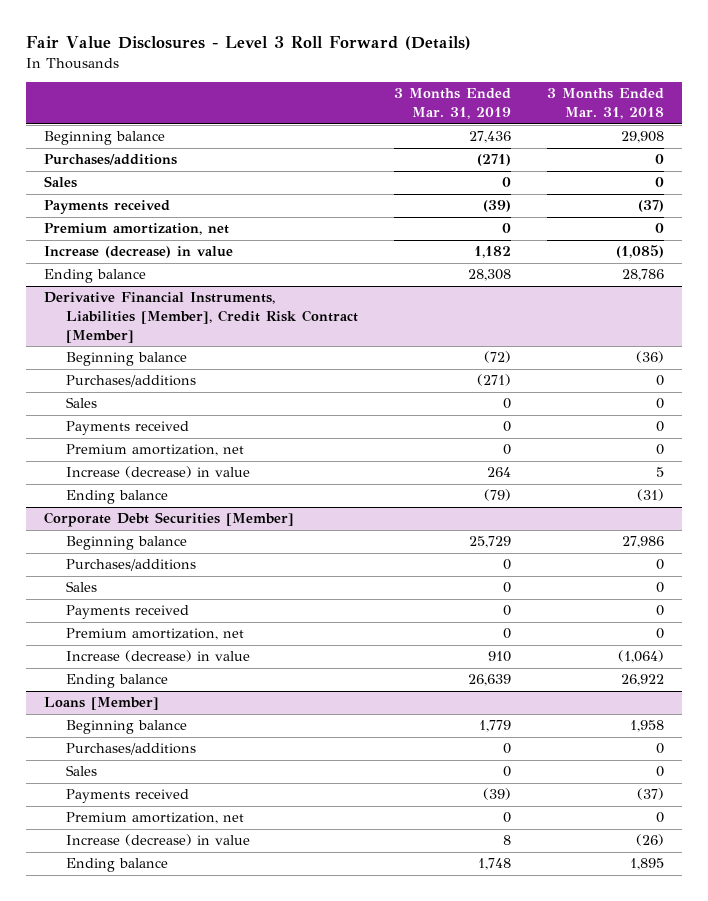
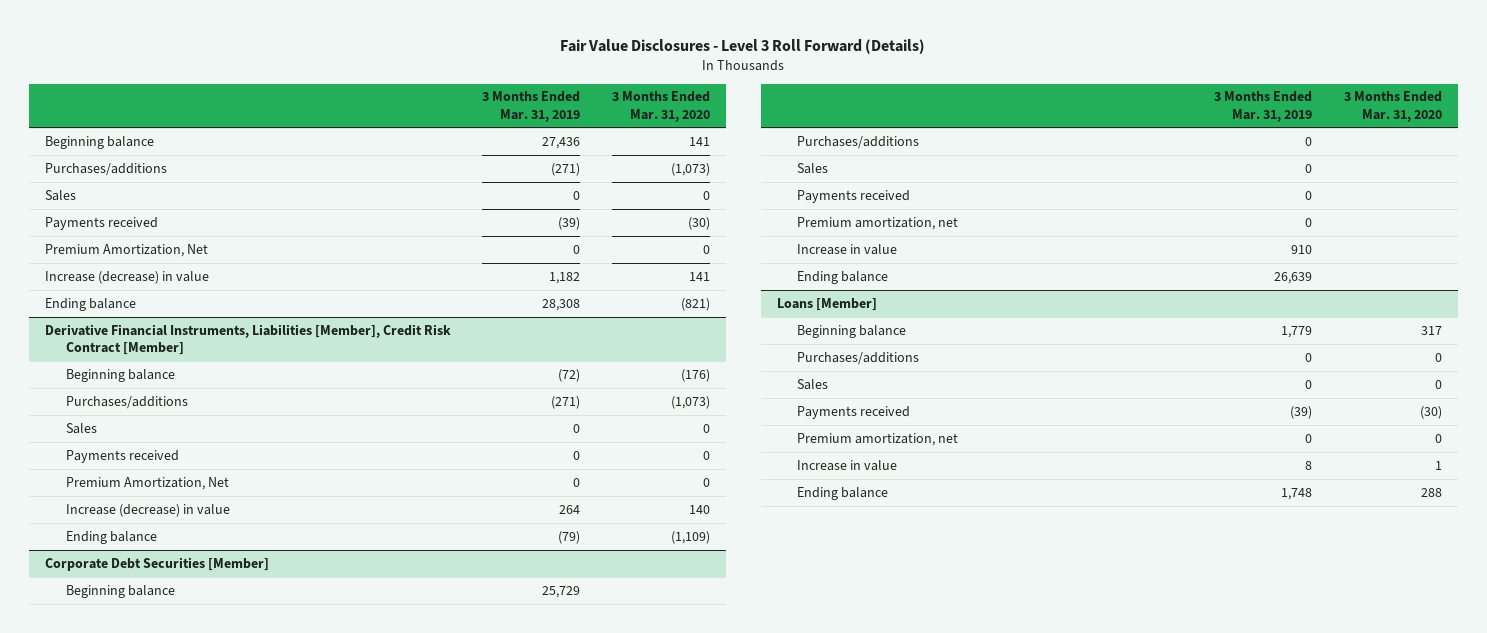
- | 3 Months Ended Mar. 31, 2019 | 3 Months Ended Mar. 31, 2018
+ | 3 Months Ended Mar. 31, 2019 | 3 Months Ended Mar. 31, 2020
- Premium amortization, net | 0 | 0
+ Premium Amortization, Net | 0 | 0
@ Derivative Financial Instruments, Liabilities [Member], Credit Risk Contract [Member]
- Premium amortization, net | 0 | 0
+ Premium Amortization, Net | 0 | 0
@ Corporate Debt Securities [Member]
- Increase (decrease) in value | 910 | (1,064)
+ Increase in value | 910 |
@ Loans [Member]
- Increase (decrease) in value | 8 | (26)
+ Increase in value | 8 | 1

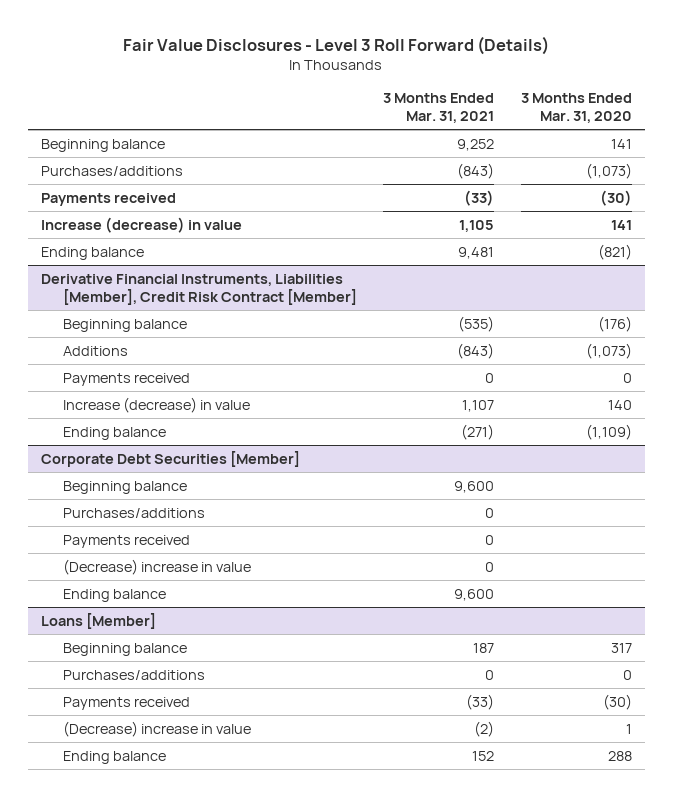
- | 3 Months Ended Mar. 31, 2019 | 3 Months Ended Mar. 31, 2020
+ | 3 Months Ended Mar. 31, 2021 | 3 Months Ended Mar. 31, 2020
- Sales | 0 | 0
- Premium Amortization, Net | 0 | 0
@ Derivative Financial Instruments, Liabilities [Member], Credit Risk Contract [Member]
- Purchases/additions | (271) | (1,073)
- Sales | 0 | 0
+ Additions | (843) | (1,073)
- Premium Amortization, Net | 0 | 0
@ Corporate Debt Securities [Member]
- Sales | 0 |
- Premium amortization, net | 0 |
- Increase in value | 910 |
+ (Decrease) increase in value | 0 |
@ Loans [Member]
- Sales | 0 | 0
- Premium amortization, net | 0 | 0
- Increase in value | 8 | 1
+ (Decrease) increase in value | (2) | 1

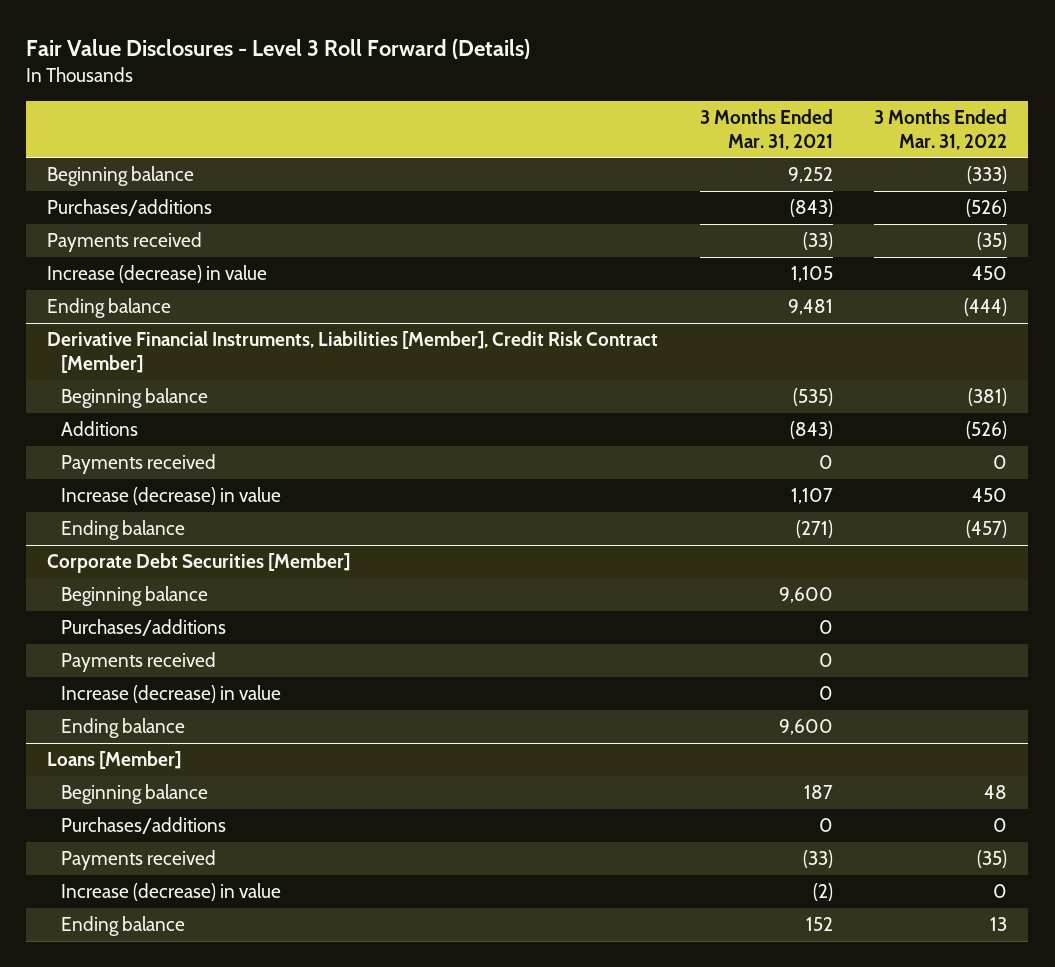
- | 3 Months Ended Mar. 31, 2021 | 3 Months Ended Mar. 31, 2020
+ | 3 Months Ended Mar. 31, 2021 | 3 Months Ended Mar. 31, 2022
@ Corporate Debt Securities [Member]
- (Decrease) increase in value | 0 |
+ Increase (decrease) in value | 0 |
@ Loans [Member]
- (Decrease) increase in value | (2) | 1
+ Increase (decrease) in value | (2) | 0

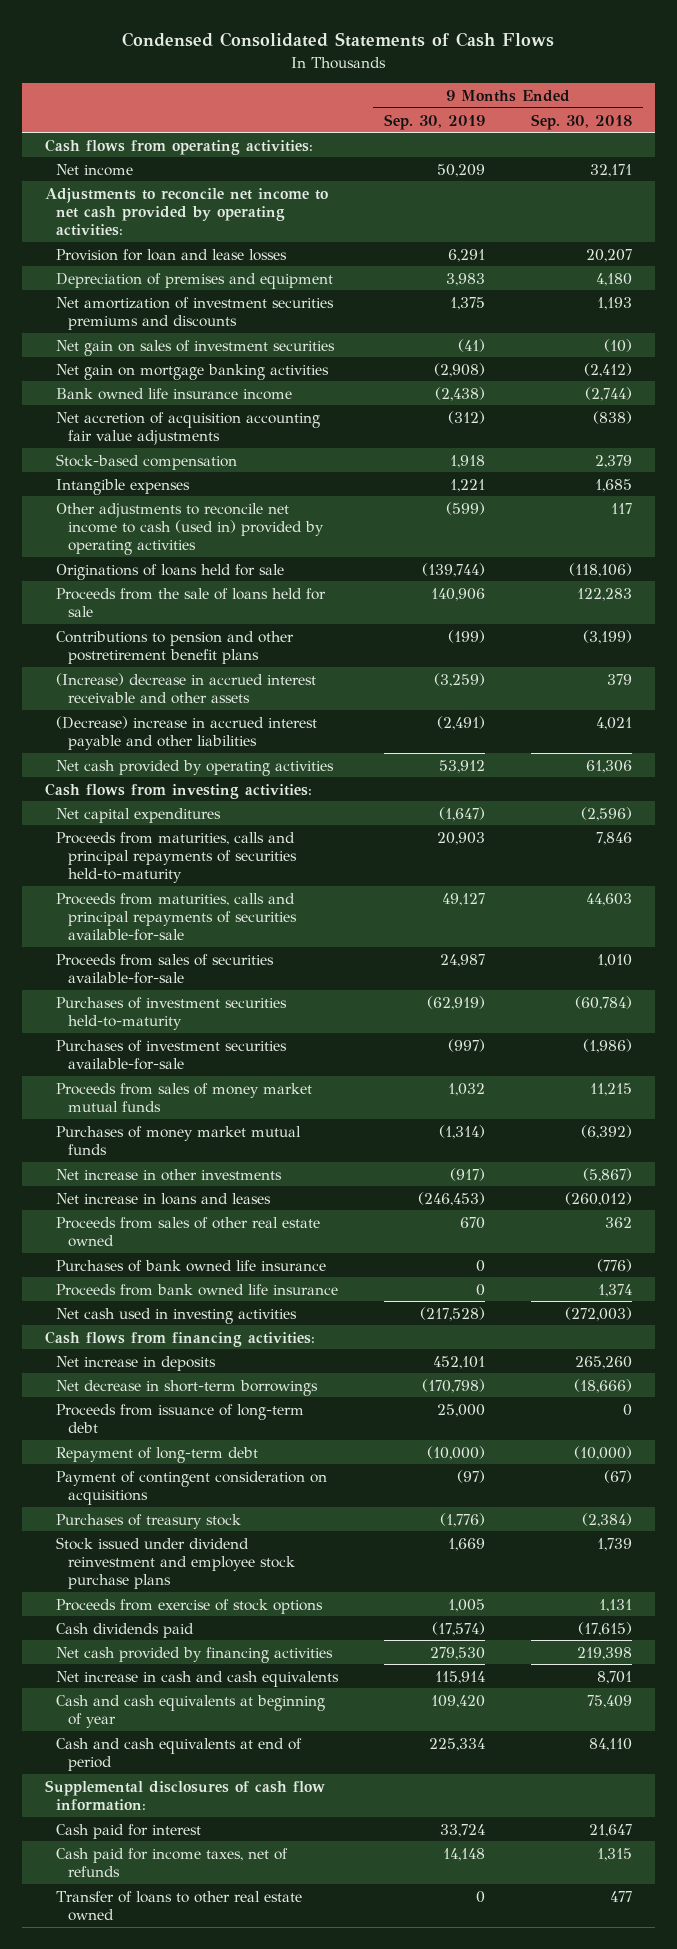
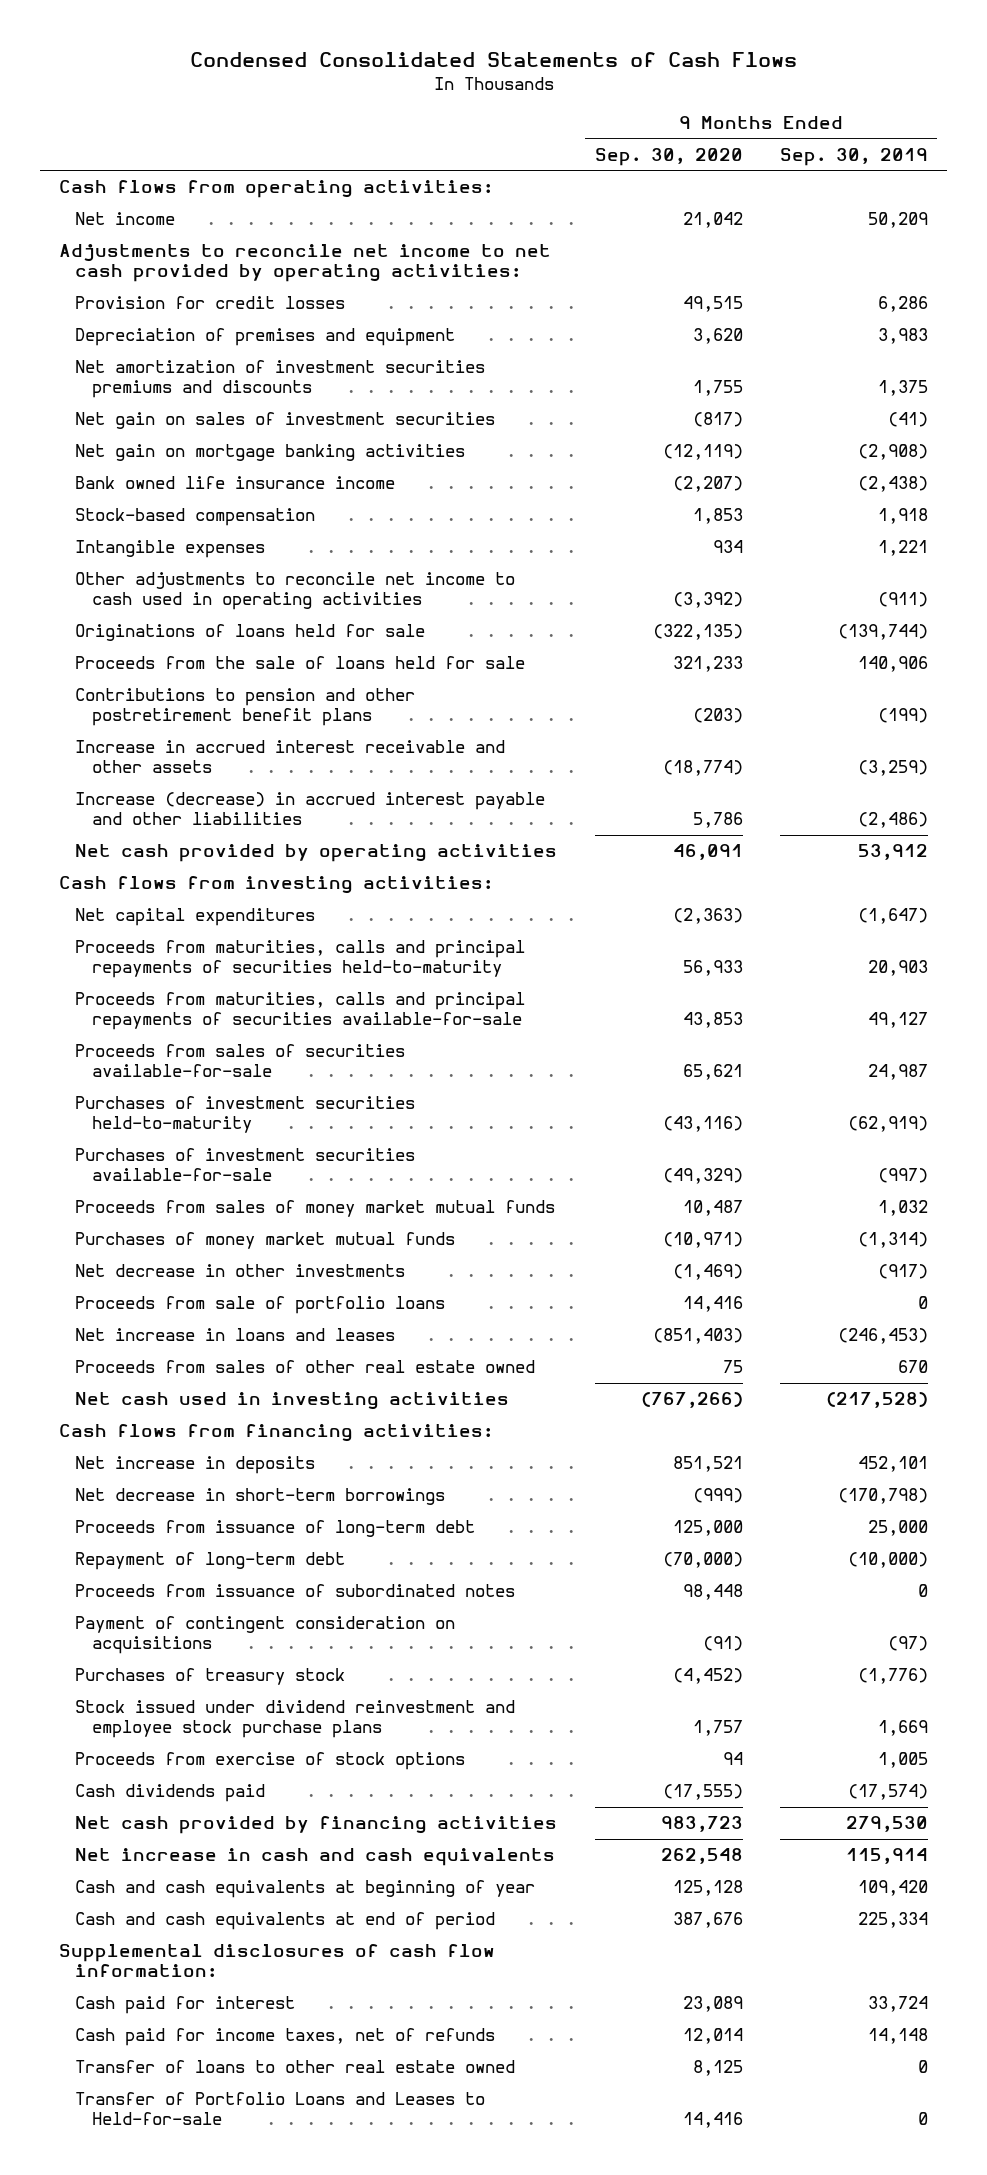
- | 9 Months Ended Sep. 30, 2019 | 9 Months Ended Sep. 30, 2018
+ | 9 Months Ended Sep. 30, 2020 | 9 Months Ended Sep. 30, 2019
- Provision for loan and lease losses | 6,291 | 20,207
+ Provision for credit losses | 49,515 | 6,286
- Net accretion of acquisition accounting fair value adjustments | (312) | (838)
- Other adjustments to reconcile net income to cash (used in) provided by operating activities | (599) | 117
+ Other adjustments to reconcile net income to cash used in operating activities | (3,392) | (911)
- (Increase) decrease in accrued interest receivable and other assets | (3,259) | 379
- (Decrease) increase in accrued interest payable and other liabilities | (2,491) | 4,021
+ Increase in accrued interest receivable and other assets | (18,774) | (3,259)
+ Increase (decrease) in accrued interest payable and other liabilities | 5,786 | (2,486)
- Net increase in other investments | (917) | (5,867)
+ Net decrease in other investments | (1,469) | (917)
+ Proceeds from sale of portfolio loans | 14,416 | 0
- Purchases of bank owned life insurance | 0 | (776)
- Proceeds from bank owned life insurance | 0 | 1,374
+ Proceeds from issuance of subordinated notes | 98,448 | 0
+ Transfer of Portfolio Loans and Leases to Held-for-sale | 14,416 | 0

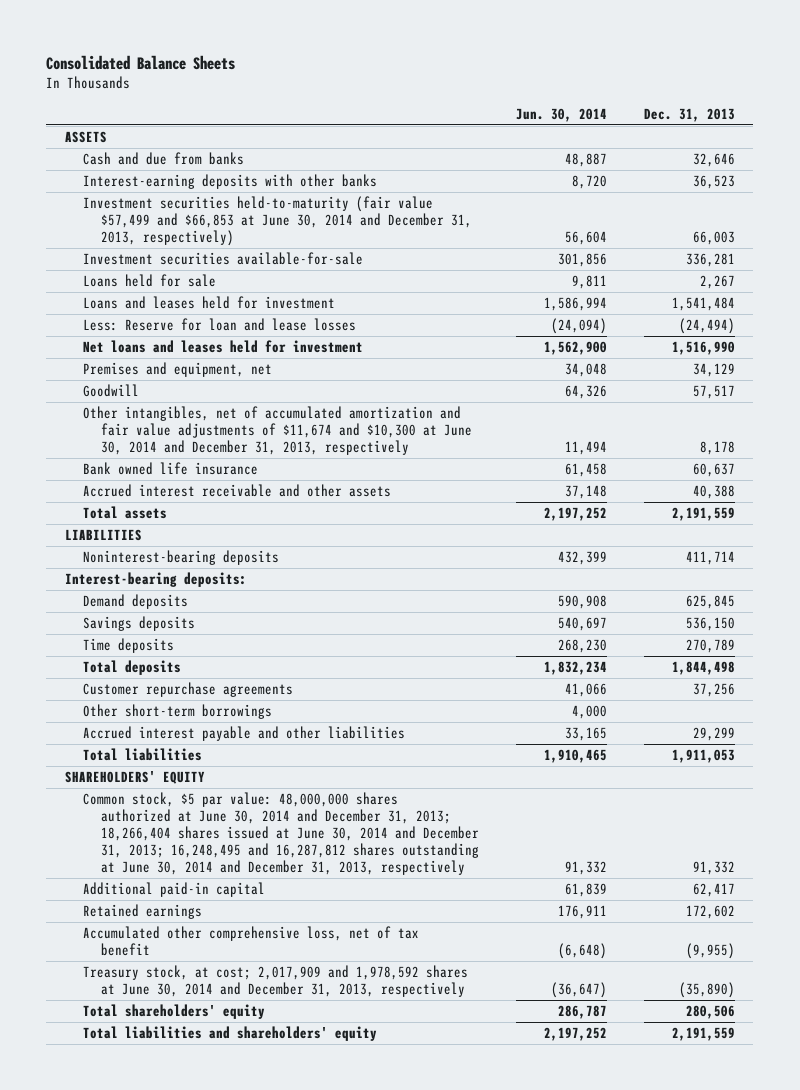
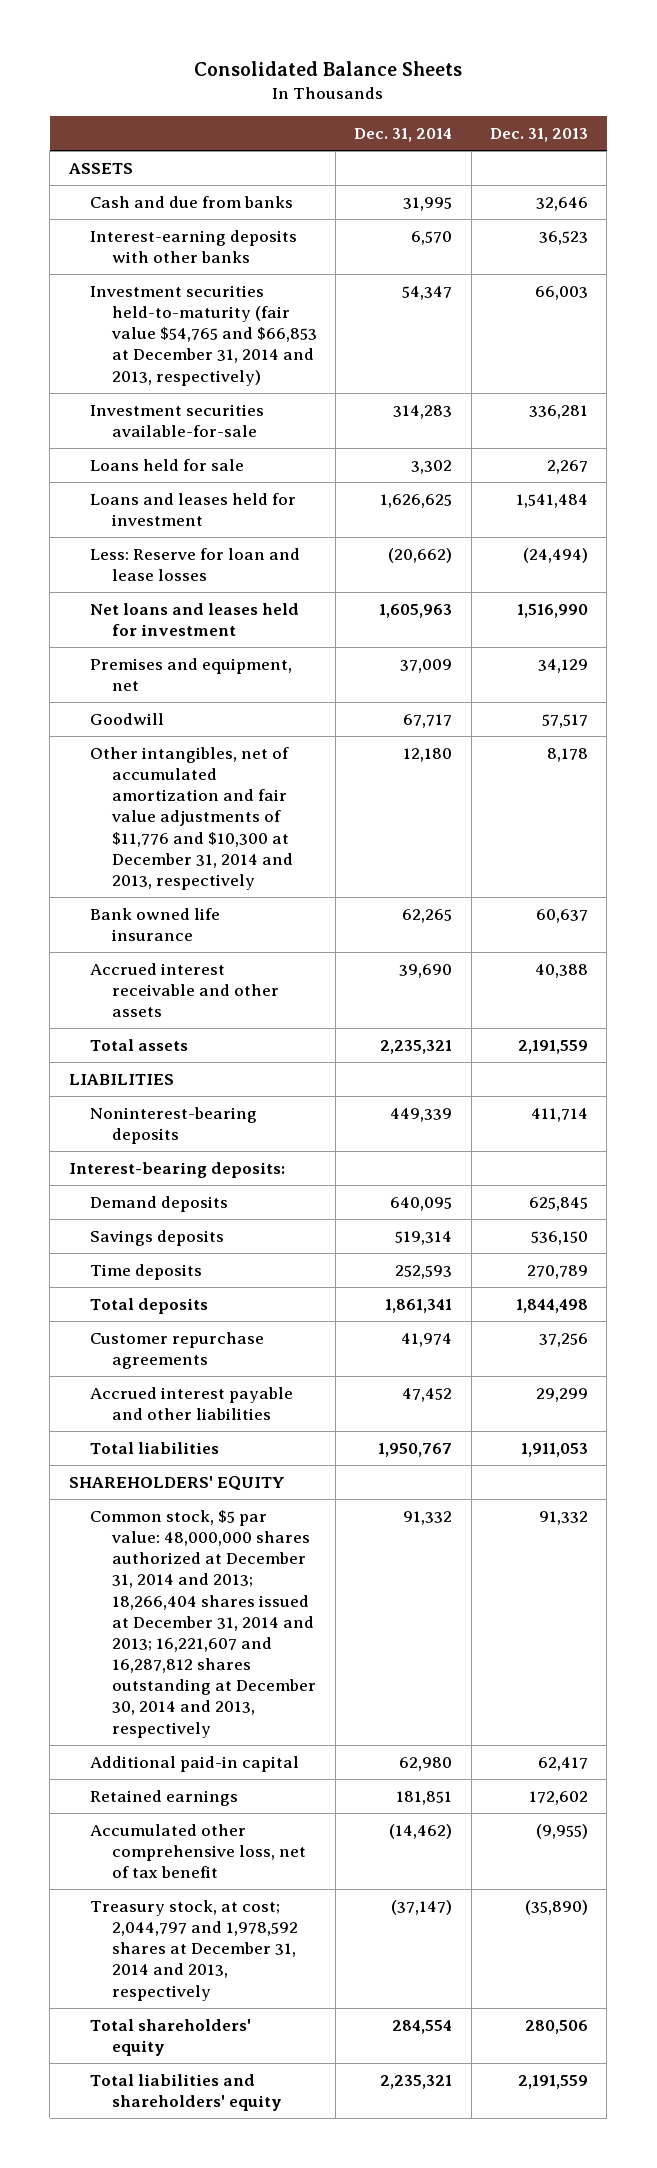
- | Jun. 30, 2014 | Dec. 31, 2013
+ | Dec. 31, 2014 | Dec. 31, 2013
- Investment securities held-to-maturity (fair value $57,499 and $66,853 at June 30, 2014 and December 31, 2013, respectively) | 56,604 | 66,003
+ Investment securities held-to-maturity (fair value $54,765 and $66,853 at December 31, 2014 and 2013, respectively) | 54,347 | 66,003
- Other intangibles, net of accumulated amortization and fair value adjustments of $11,674 and $10,300 at June 30, 2014 and December 31, 2013, respectively | 11,494 | 8,178
+ Other intangibles, net of accumulated amortization and fair value adjustments of $11,776 and $10,300 at December 31, 2014 and 2013, respectively | 12,180 | 8,178
- Other short-term borrowings | 4,000 |
- Common stock, $5 par value: 48,000,000 shares authorized at June 30, 2014 and December 31, 2013; 18,266,404 shares issued at June 30, 2014 and December 31, 2013; 16,248,495 and 16,287,812 shares outstanding at June 30, 2014 and December 31, 2013, respectively | 91,332 | 91,332
+ Common stock, $5 par value: 48,000,000 shares authorized at December 31, 2014 and 2013; 18,266,404 shares issued at December 31, 2014 and 2013; 16,221,607 and 16,287,812 shares outstanding at December 30, 2014 and 2013, respectively | 91,332 | 91,332
- Treasury stock, at cost; 2,017,909 and 1,978,592 shares at June 30, 2014 and December 31, 2013, respectively | (36,647) | (35,890)
+ Treasury stock, at cost; 2,044,797 and 1,978,592 shares at December 31, 2014 and 2013, respectively | (37,147) | (35,890)

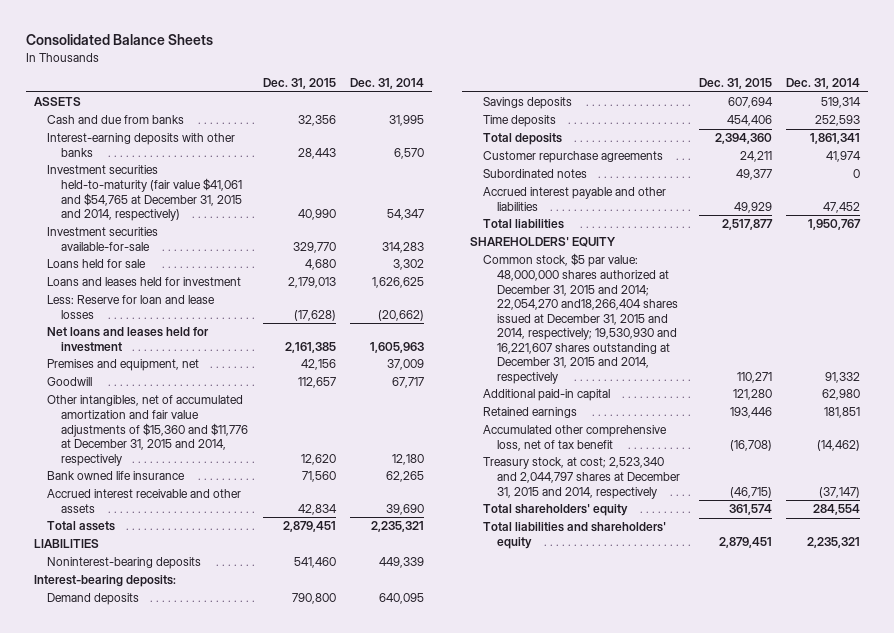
- | Dec. 31, 2014 | Dec. 31, 2013
+ | Dec. 31, 2015 | Dec. 31, 2014
- Investment securities held-to-maturity (fair value $54,765 and $66,853 at December 31, 2014 and 2013, respectively) | 54,347 | 66,003
+ Investment securities held-to-maturity (fair value $41,061 and $54,765 at December 31, 2015 and 2014, respectively) | 40,990 | 54,347
- Other intangibles, net of accumulated amortization and fair value adjustments of $11,776 and $10,300 at December 31, 2014 and 2013, respectively | 12,180 | 8,178
+ Other intangibles, net of accumulated amortization and fair value adjustments of $15,360 and $11,776 at December 31, 2015 and 2014, respectively | 12,620 | 12,180
+ Subordinated notes | 49,377 | 0
- Common stock, $5 par value: 48,000,000 shares authorized at December 31, 2014 and 2013; 18,266,404 shares issued at December 31, 2014 and 2013; 16,221,607 and 16,287,812 shares outstanding at December 30, 2014 and 2013, respectively | 91,332 | 91,332
+ Common stock, $5 par value: 48,000,000 shares authorized at December 31, 2015 and 2014; 22,054,270 and18,266,404 shares issued at December 31, 2015 and 2014, respectively; 19,530,930 and 16,221,607 shares outstanding at December 31, 2015 and 2014, respectively | 110,271 | 91,332
- Treasury stock, at cost; 2,044,797 and 1,978,592 shares at December 31, 2014 and 2013, respectively | (37,147) | (35,890)
+ Treasury stock, at cost; 2,523,340 and 2,044,797 shares at December 31, 2015 and 2014, respectively | (46,715) | (37,147)

